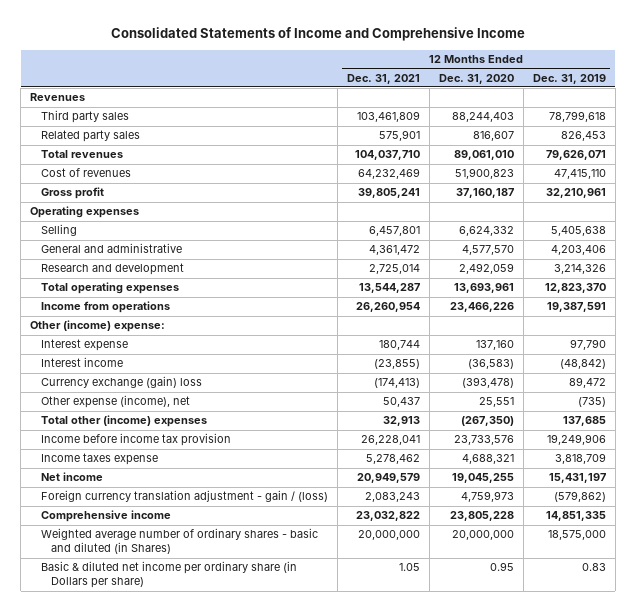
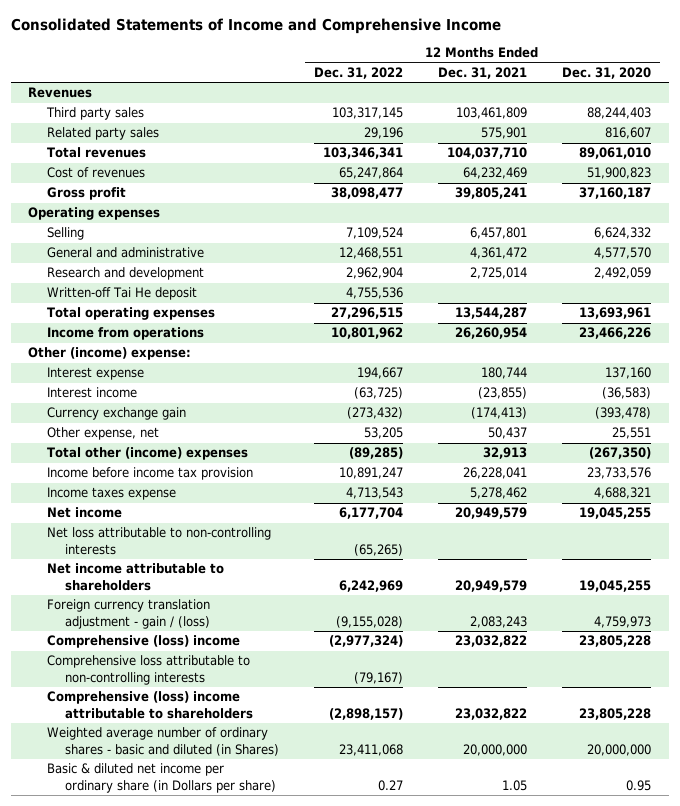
- | 12 Months Ended Dec. 31, 2021 | 12 Months Ended Dec. 31, 2020 | 12 Months Ended Dec. 31, 2019
+ | 12 Months Ended Dec. 31, 2022 | 12 Months Ended Dec. 31, 2021 | 12 Months Ended Dec. 31, 2020
+ Written-off Tai He deposit | 4,755,536 | |
- Currency exchange (gain) loss | (174,413) | (393,478) | 89,472
- Other expense (income), net | 50,437 | 25,551 | (735)
+ Currency exchange gain | (273,432) | (174,413) | (393,478)
+ Other expense, net | 53,205 | 50,437 | 25,551
+ Net loss attributable to non-controlling interests | (65,265) | |
+ Net income attributable to shareholders | 6,242,969 | 20,949,579 | 19,045,255
- Comprehensive income | 23,032,822 | 23,805,228 | 14,851,335
+ Comprehensive (loss) income | (2,977,324) | 23,032,822 | 23,805,228
+ Comprehensive loss attributable to non-controlling interests | (79,167) | |
+ Comprehensive (loss) income attributable to shareholders | (2,898,157) | 23,032,822 | 23,805,228

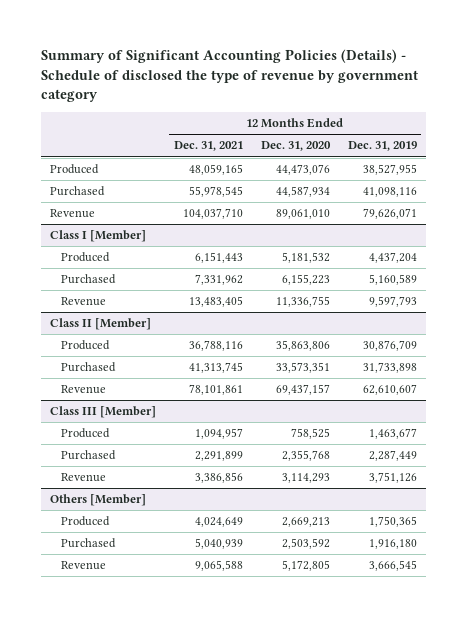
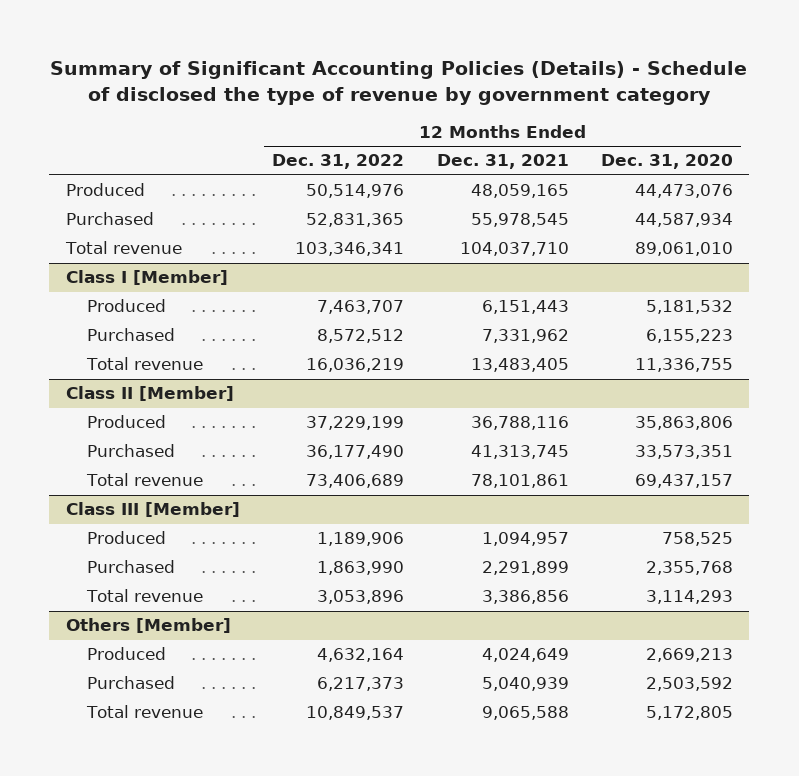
- | 12 Months Ended Dec. 31, 2021 | 12 Months Ended Dec. 31, 2020 | 12 Months Ended Dec. 31, 2019
+ | 12 Months Ended Dec. 31, 2022 | 12 Months Ended Dec. 31, 2021 | 12 Months Ended Dec. 31, 2020
- Revenue | 104,037,710 | 89,061,010 | 79,626,071
+ Total revenue | 103,346,341 | 104,037,710 | 89,061,010
@ Class I [Member]
- Revenue | 13,483,405 | 11,336,755 | 9,597,793
+ Total revenue | 16,036,219 | 13,483,405 | 11,336,755
@ Class II [Member]
- Revenue | 78,101,861 | 69,437,157 | 62,610,607
+ Total revenue | 73,406,689 | 78,101,861 | 69,437,157
@ Class III [Member]
- Revenue | 3,386,856 | 3,114,293 | 3,751,126
+ Total revenue | 3,053,896 | 3,386,856 | 3,114,293
@ Others [Member]
- Revenue | 9,065,588 | 5,172,805 | 3,666,545
+ Total revenue | 10,849,537 | 9,065,588 | 5,172,805

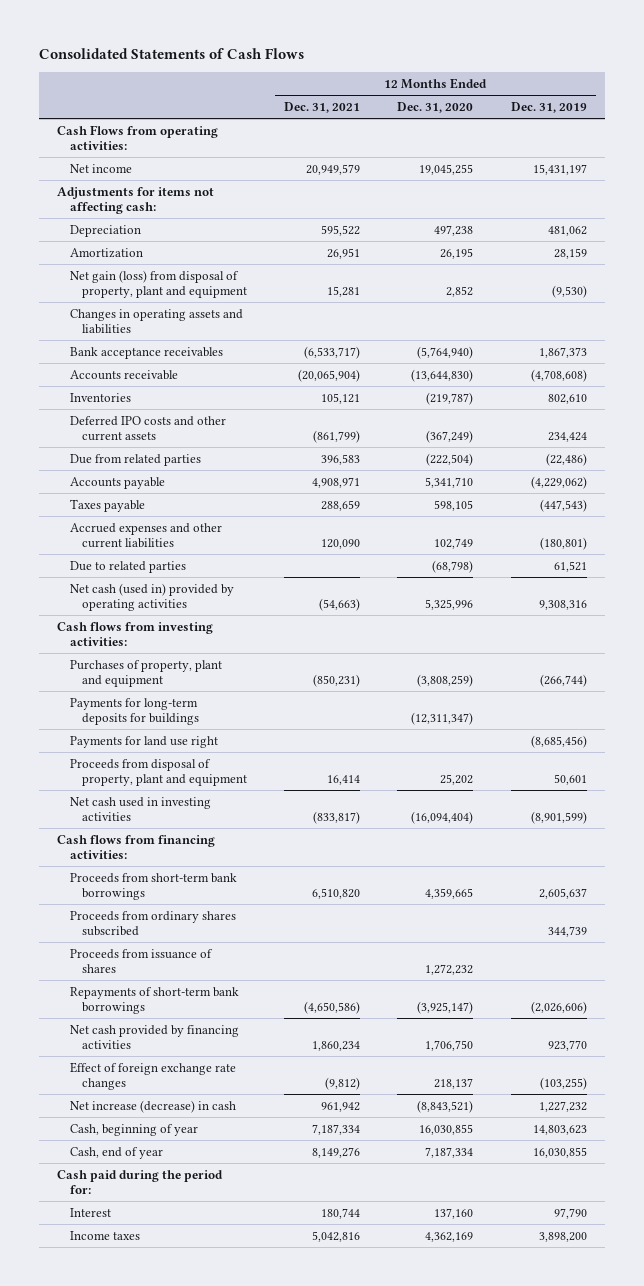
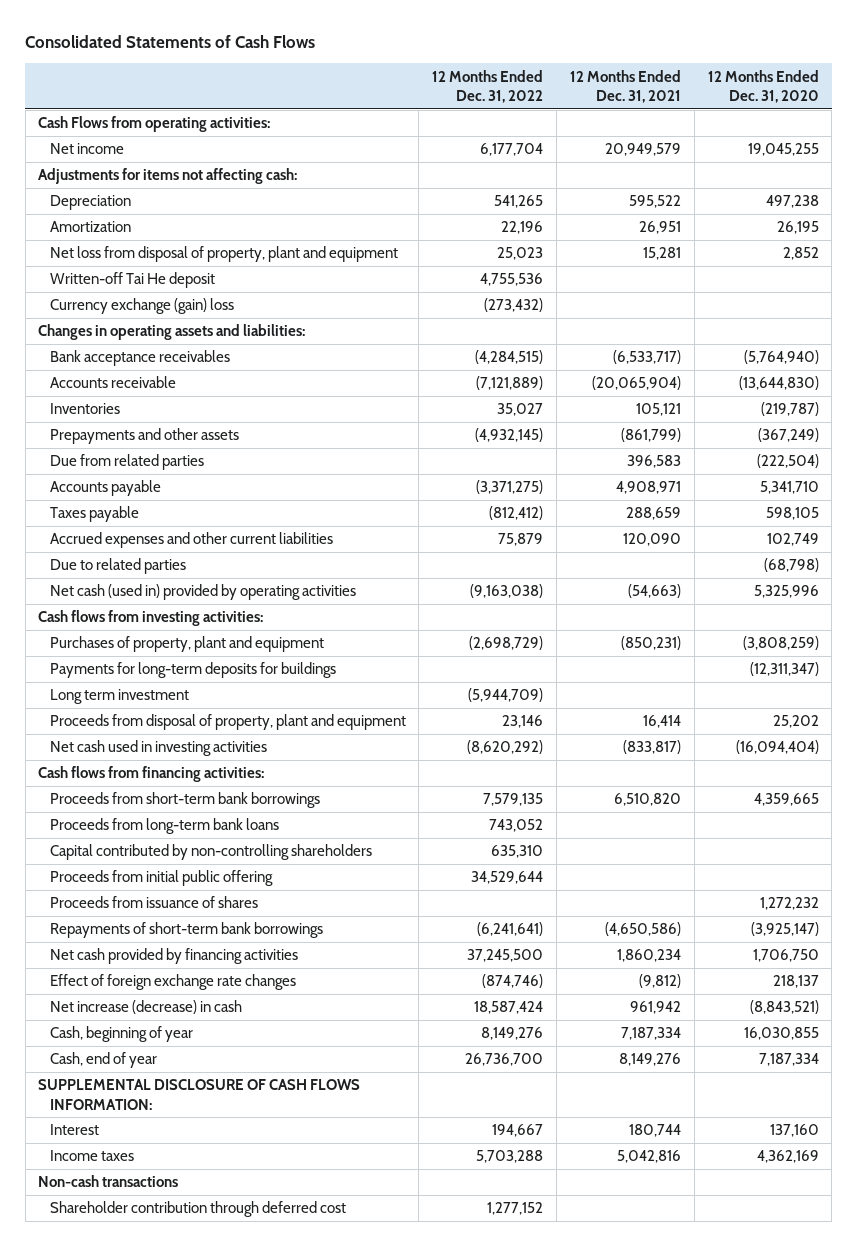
- | 12 Months Ended Dec. 31, 2021 | 12 Months Ended Dec. 31, 2020 | 12 Months Ended Dec. 31, 2019
+ | 12 Months Ended Dec. 31, 2022 | 12 Months Ended Dec. 31, 2021 | 12 Months Ended Dec. 31, 2020
- Net gain (loss) from disposal of property, plant and equipment | 15,281 | 2,852 | (9,530)
- Changes in operating assets and liabilities
+ Net loss from disposal of property, plant and equipment | 25,023 | 15,281 | 2,852
+ Written-off Tai He deposit | 4,755,536 | |
+ Currency exchange (gain) loss | (273,432) | |
+ Changes in operating assets and liabilities:
- Deferred IPO costs and other current assets | (861,799) | (367,249) | 234,424
+ Prepayments and other assets | (4,932,145) | (861,799) | (367,249)
- Payments for land use right | | | (8,685,456)
+ Long term investment | (5,944,709) | |
- Proceeds from ordinary shares subscribed | | | 344,739
+ Proceeds from long-term bank loans | 743,052 | |
+ Capital contributed by non-controlling shareholders | 635,310 | |
+ Proceeds from initial public offering | 34,529,644 | |
- Cash paid during the period for:
+ SUPPLEMENTAL DISCLOSURE OF CASH FLOWS INFORMATION:
+ Non-cash transactions
+ Shareholder contribution through deferred cost | 1,277,152 | |

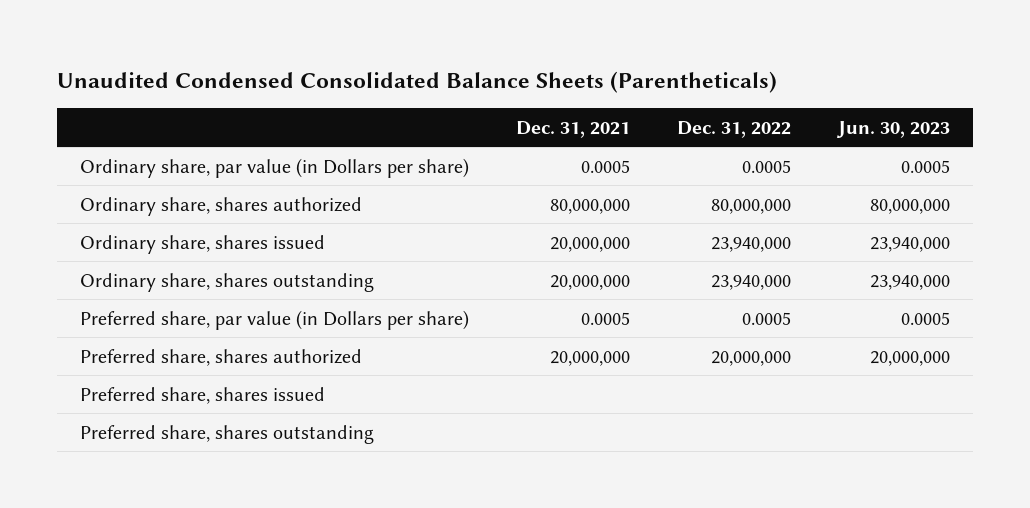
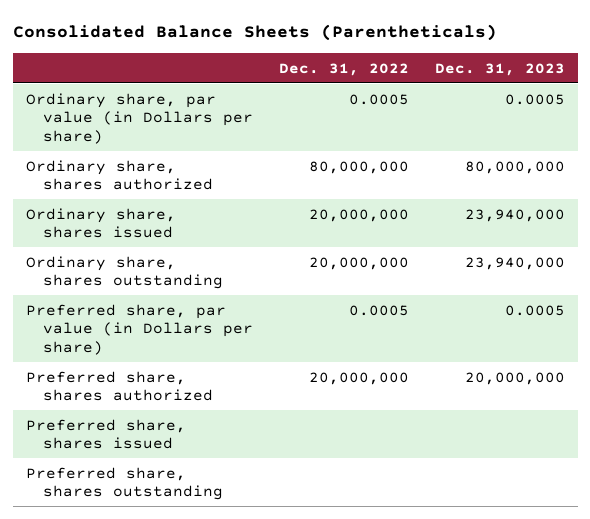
- Unaudited Condensed Consolidated Balance Sheets (Parentheticals)
+ Consolidated Balance Sheets (Parentheticals)
- | Dec. 31, 2021 | Dec. 31, 2022 | Jun. 30, 2023
+ | Dec. 31, 2022 | Dec. 31, 2023
- Ordinary share, shares issued | 20,000,000 | 23,940,000 | 23,940,000
- Ordinary share, shares outstanding | 20,000,000 | 23,940,000 | 23,940,000
+ Ordinary share, shares issued | 20,000,000 | 23,940,000
+ Ordinary share, shares outstanding | 20,000,000 | 23,940,000

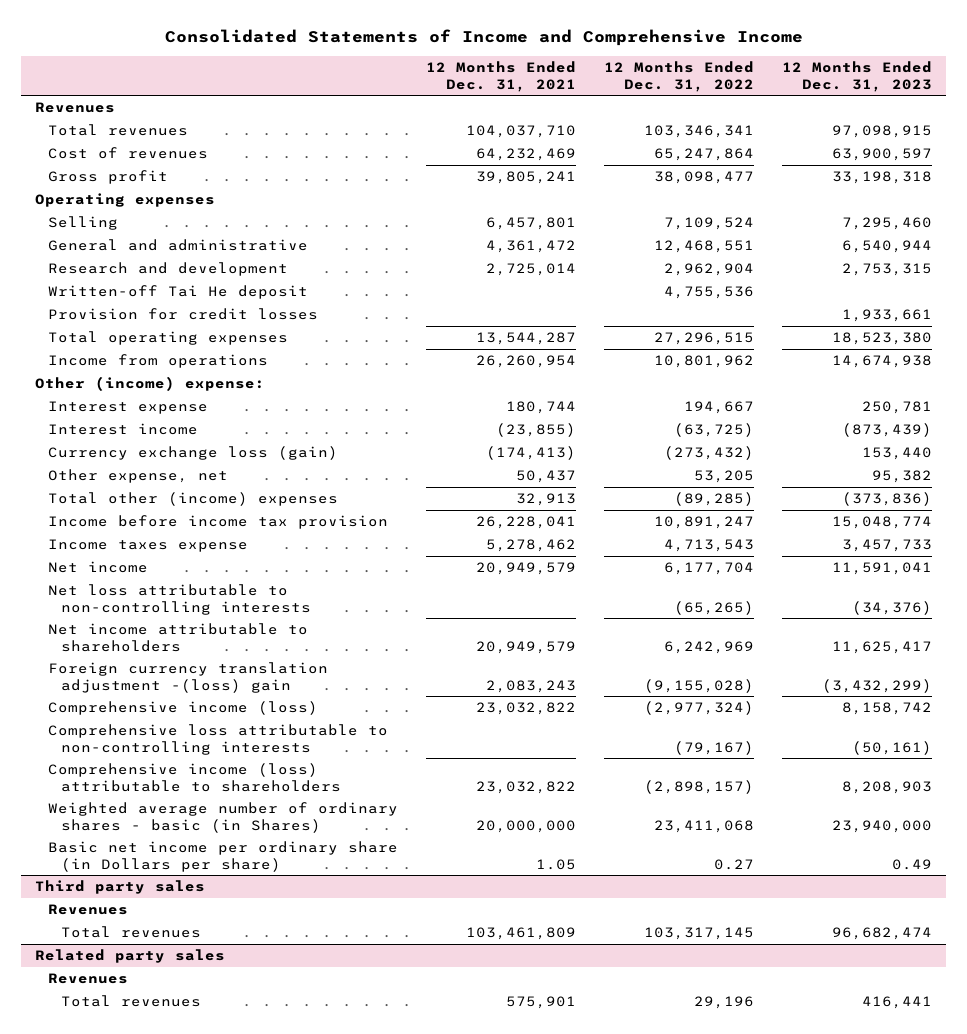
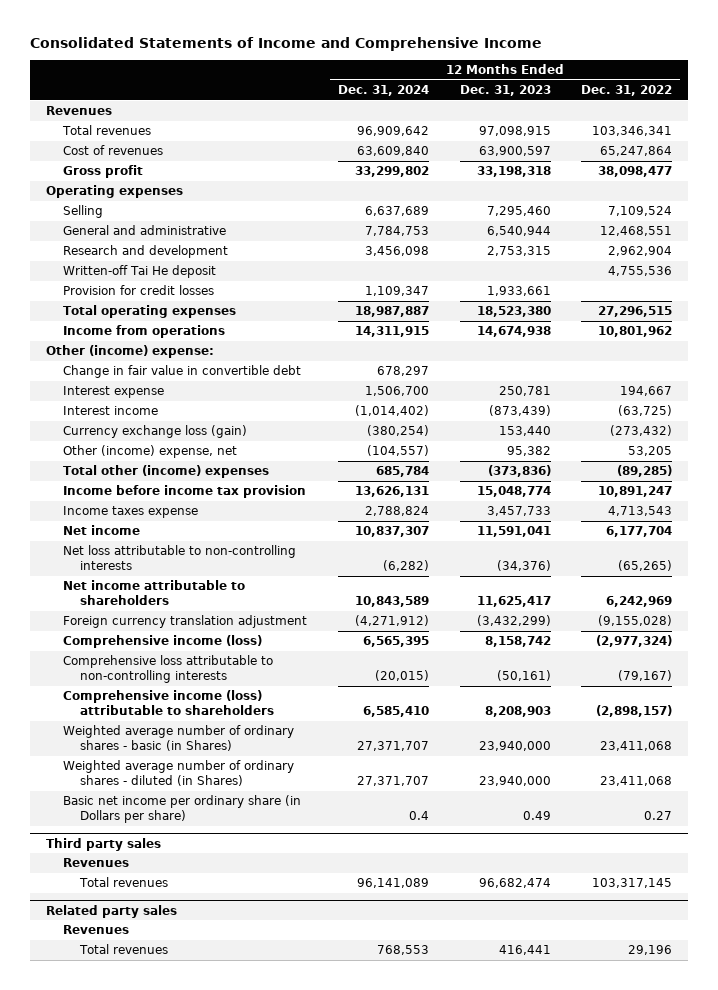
- | 12 Months Ended Dec. 31, 2021 | 12 Months Ended Dec. 31, 2022 | 12 Months Ended Dec. 31, 2023
+ | 12 Months Ended Dec. 31, 2024 | 12 Months Ended Dec. 31, 2023 | 12 Months Ended Dec. 31, 2022
+ Change in fair value in convertible debt | 678,297 | |
- Other expense, net | 50,437 | 53,205 | 95,382
+ Other (income) expense, net | (104,557) | 95,382 | 53,205
- Foreign currency translation adjustment -(loss) gain | 2,083,243 | (9,155,028) | (3,432,299)
+ Foreign currency translation adjustment | (4,271,912) | (3,432,299) | (9,155,028)
+ Weighted average number of ordinary shares - diluted (in Shares) | 27,371,707 | 23,940,000 | 23,411,068

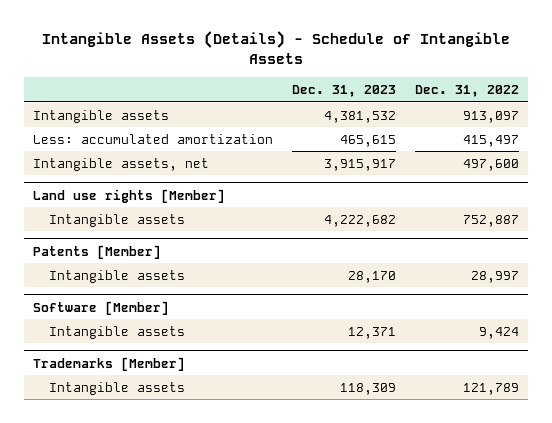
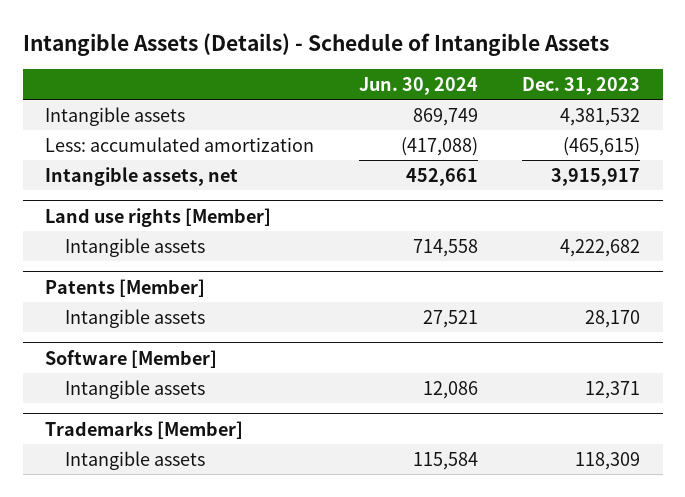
- | Dec. 31, 2023 | Dec. 31, 2022
+ | Jun. 30, 2024 | Dec. 31, 2023
- Less: accumulated amortization | 465,615 | 415,497
+ Less: accumulated amortization | (417,088) | (465,615)

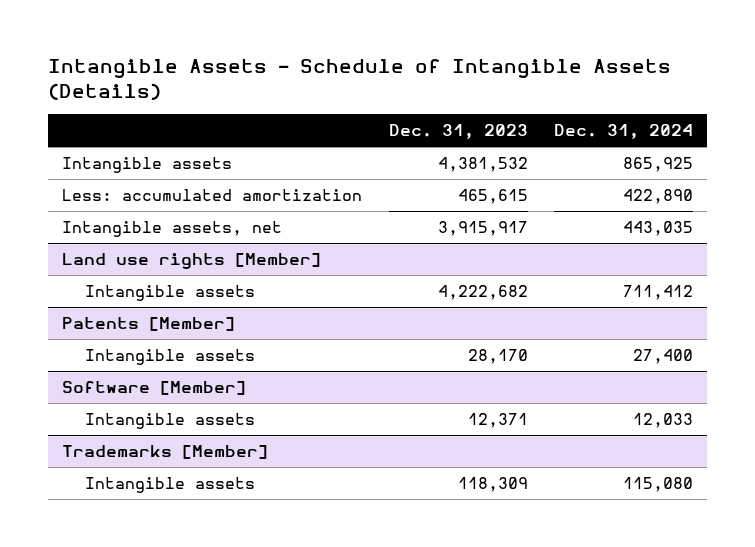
- Intangible Assets (Details) - Schedule of Intangible Assets
+ Intangible Assets - Schedule of Intangible Assets (Details)
- | Jun. 30, 2024 | Dec. 31, 2023
+ | Dec. 31, 2023 | Dec. 31, 2024
- Less: accumulated amortization | (417,088) | (465,615)
+ Less: accumulated amortization | 465,615 | 422,890

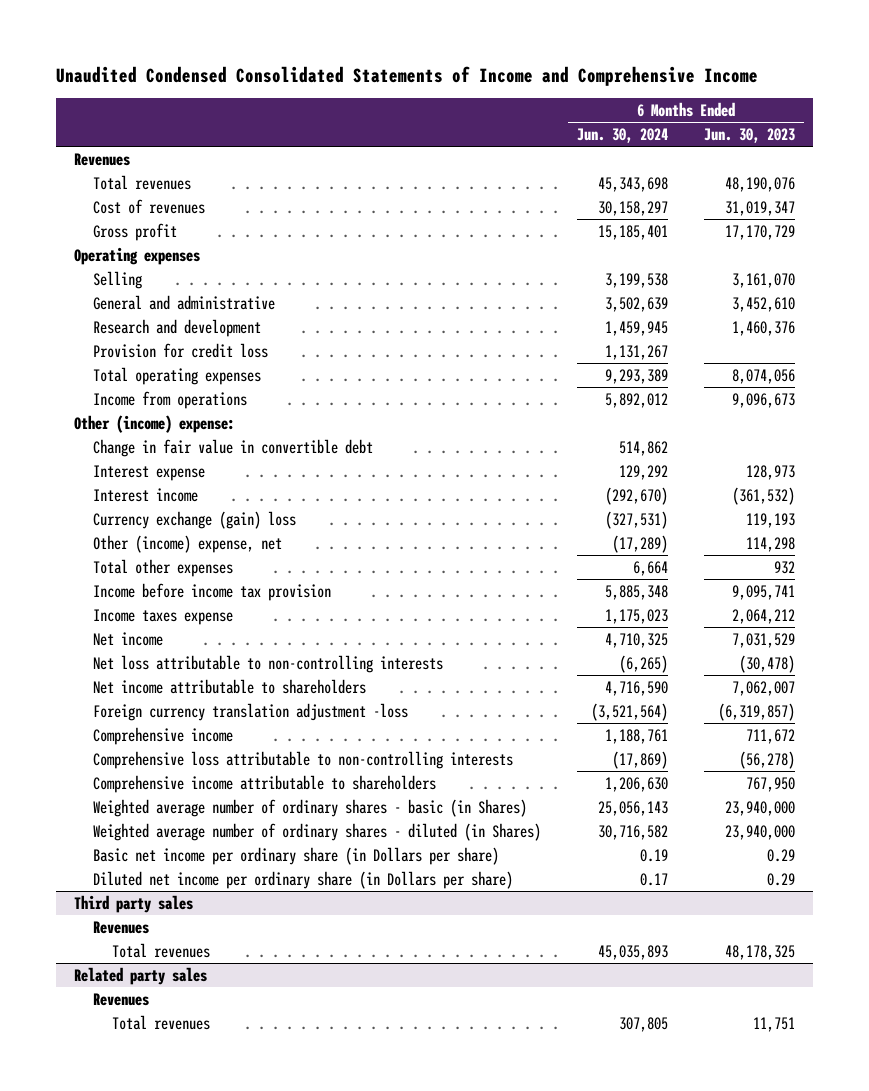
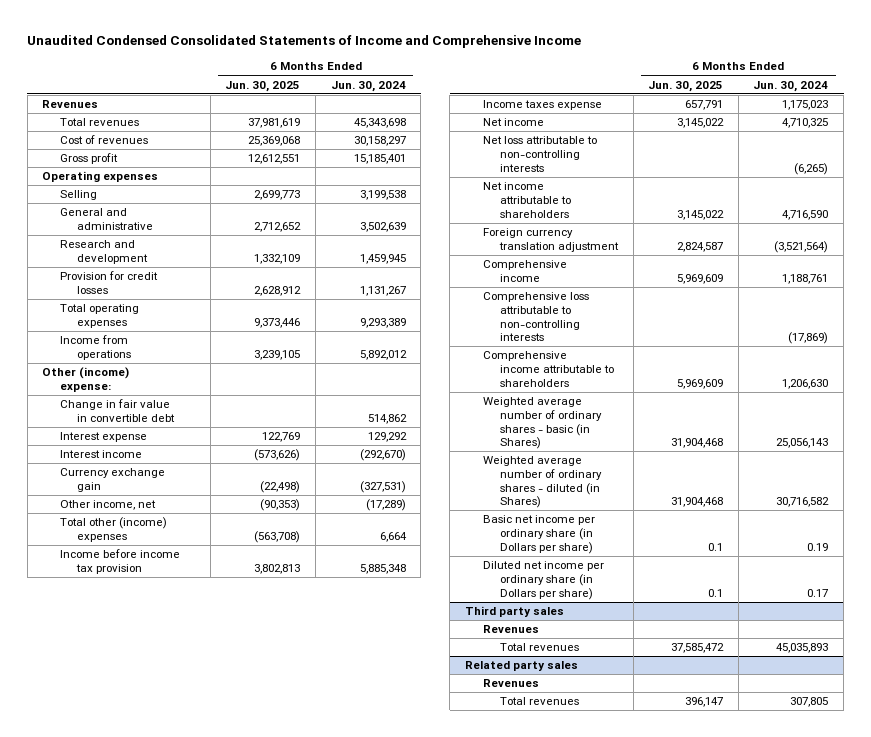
- | 6 Months Ended Jun. 30, 2024 | 6 Months Ended Jun. 30, 2023
+ | 6 Months Ended Jun. 30, 2025 | 6 Months Ended Jun. 30, 2024
- Provision for credit loss | 1,131,267 |
+ Provision for credit losses | 2,628,912 | 1,131,267
- Currency exchange (gain) loss | (327,531) | 119,193
- Other (income) expense, net | (17,289) | 114,298
- Total other expenses | 6,664 | 932
+ Currency exchange gain | (22,498) | (327,531)
+ Other income, net | (90,353) | (17,289)
+ Total other (income) expenses | (563,708) | 6,664
- Foreign currency translation adjustment -loss | (3,521,564) | (6,319,857)
+ Foreign currency translation adjustment | 2,824,587 | (3,521,564)

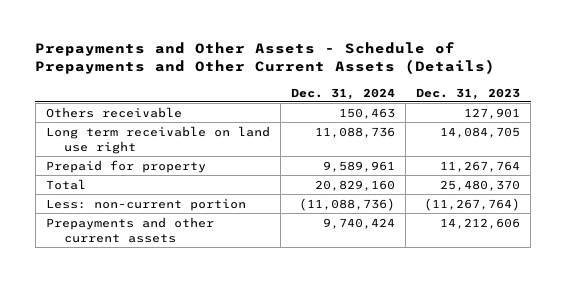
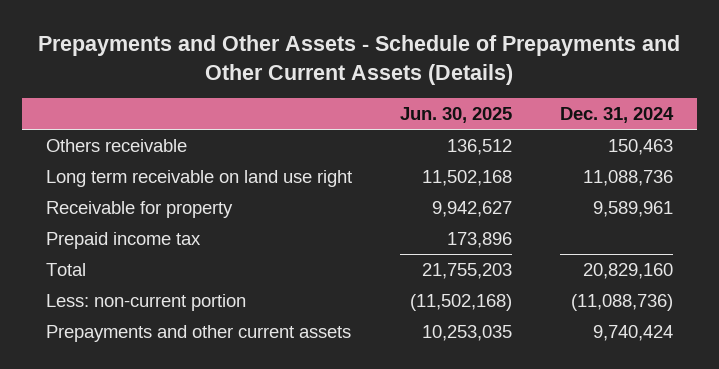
- | Dec. 31, 2024 | Dec. 31, 2023
+ | Jun. 30, 2025 | Dec. 31, 2024
- Prepaid for property | 9,589,961 | 11,267,764
+ Receivable for property | 9,942,627 | 9,589,961
+ Prepaid income tax | 173,896 |

